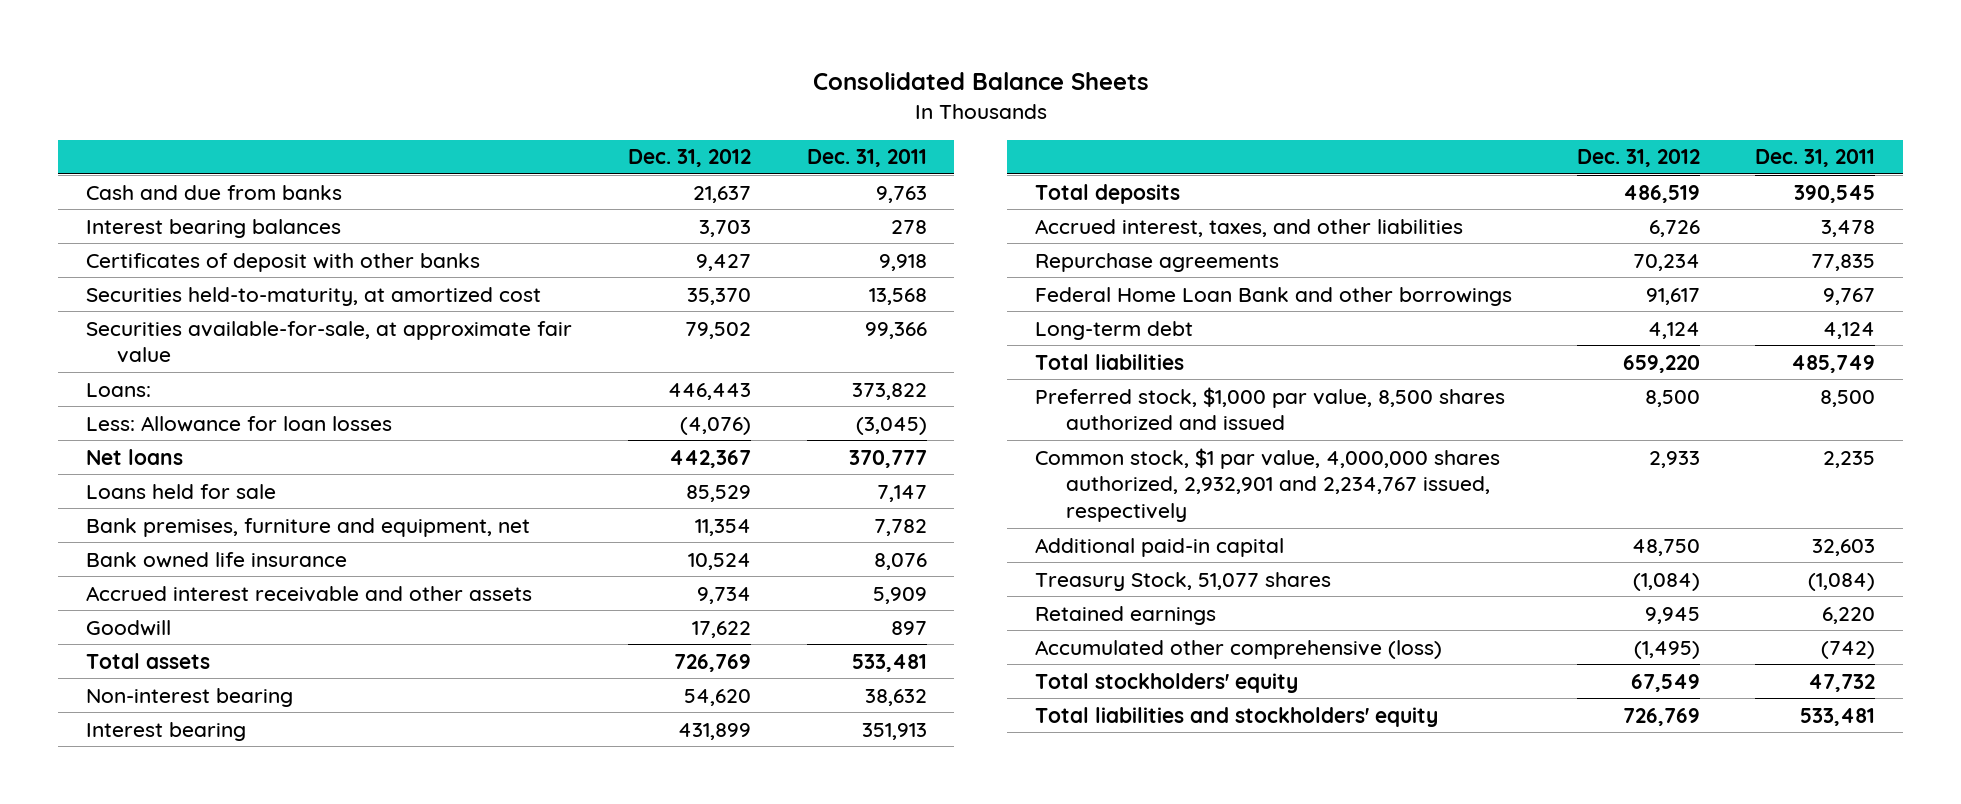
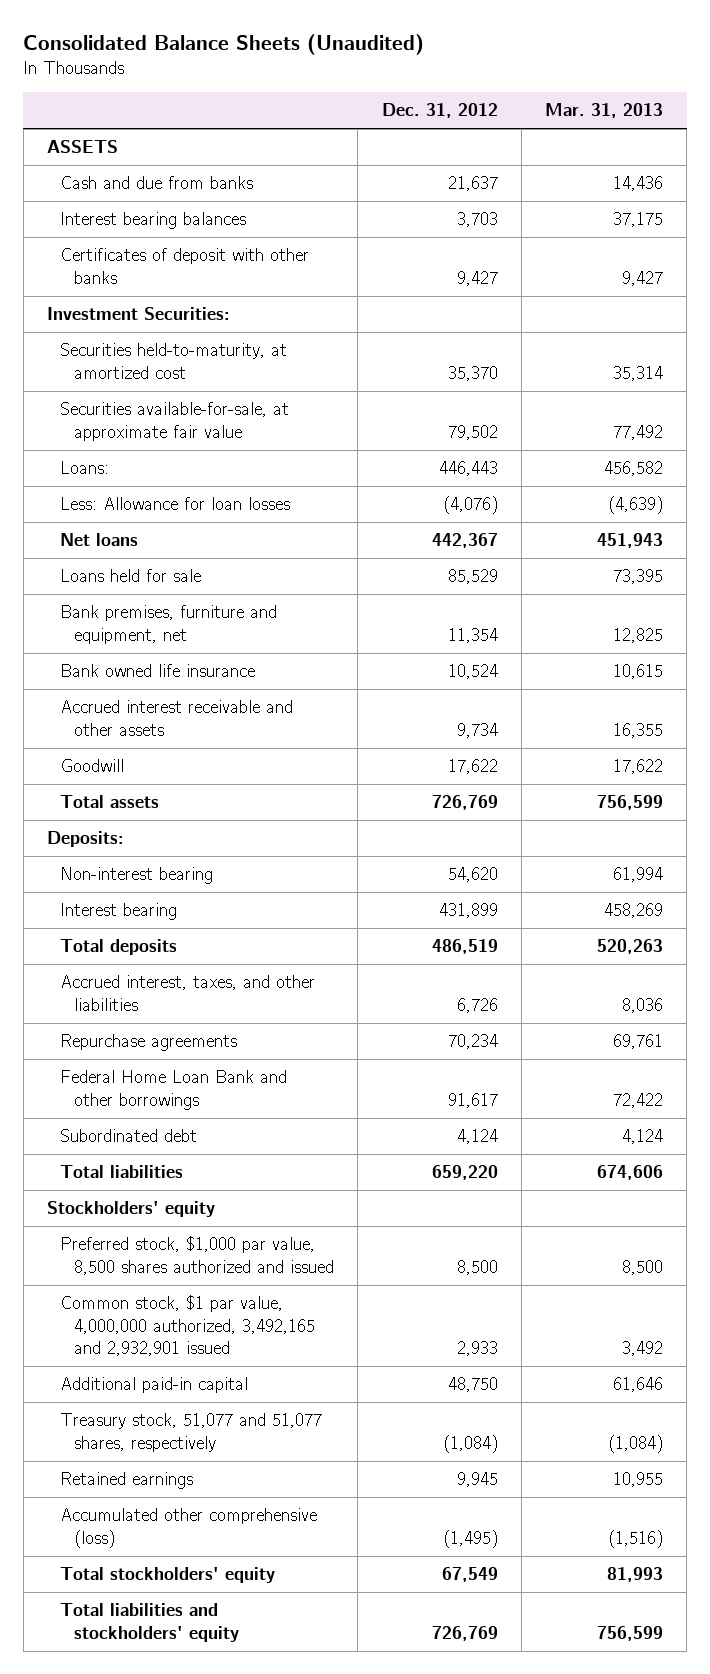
- Consolidated Balance Sheets
+ Consolidated Balance Sheets (Unaudited)
- | Dec. 31, 2012 | Dec. 31, 2011
+ | Dec. 31, 2012 | Mar. 31, 2013
+ ASSETS
+ Investment Securities:
+ Deposits:
- Long-term debt | 4,124 | 4,124
+ Subordinated debt | 4,124 | 4,124
+ Stockholders' equity
- Common stock, $1 par value, 4,000,000 shares authorized, 2,932,901 and 2,234,767 issued, respectively | 2,933 | 2,235
+ Common stock, $1 par value, 4,000,000 authorized, 3,492,165 and 2,932,901 issued | 2,933 | 3,492
- Treasury Stock, 51,077 shares | (1,084) | (1,084)
+ Treasury stock, 51,077 and 51,077 shares, respectively | (1,084) | (1,084)

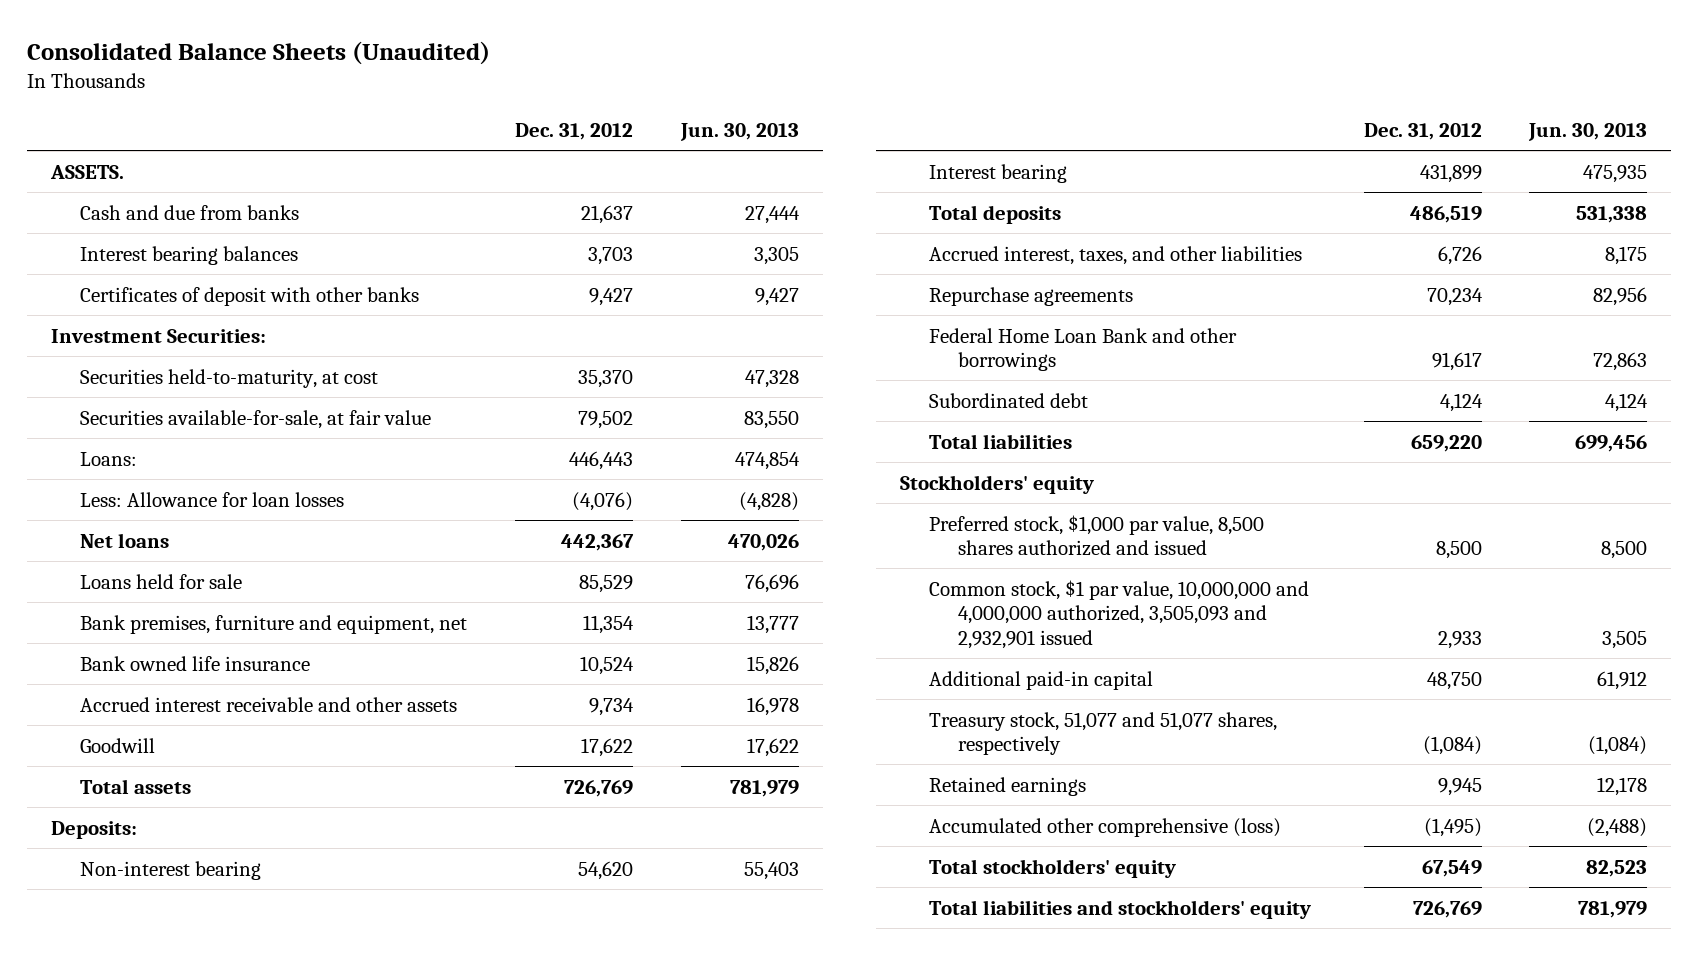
- | Dec. 31, 2012 | Mar. 31, 2013
+ | Dec. 31, 2012 | Jun. 30, 2013
- ASSETS
+ ASSETS.
- Securities held-to-maturity, at amortized cost | 35,370 | 35,314
- Securities available-for-sale, at approximate fair value | 79,502 | 77,492
+ Securities held-to-maturity, at cost | 35,370 | 47,328
+ Securities available-for-sale, at fair value | 79,502 | 83,550
- Common stock, $1 par value, 4,000,000 authorized, 3,492,165 and 2,932,901 issued | 2,933 | 3,492
+ Common stock, $1 par value, 10,000,000 and 4,000,000 authorized, 3,505,093 and 2,932,901 issued | 2,933 | 3,505

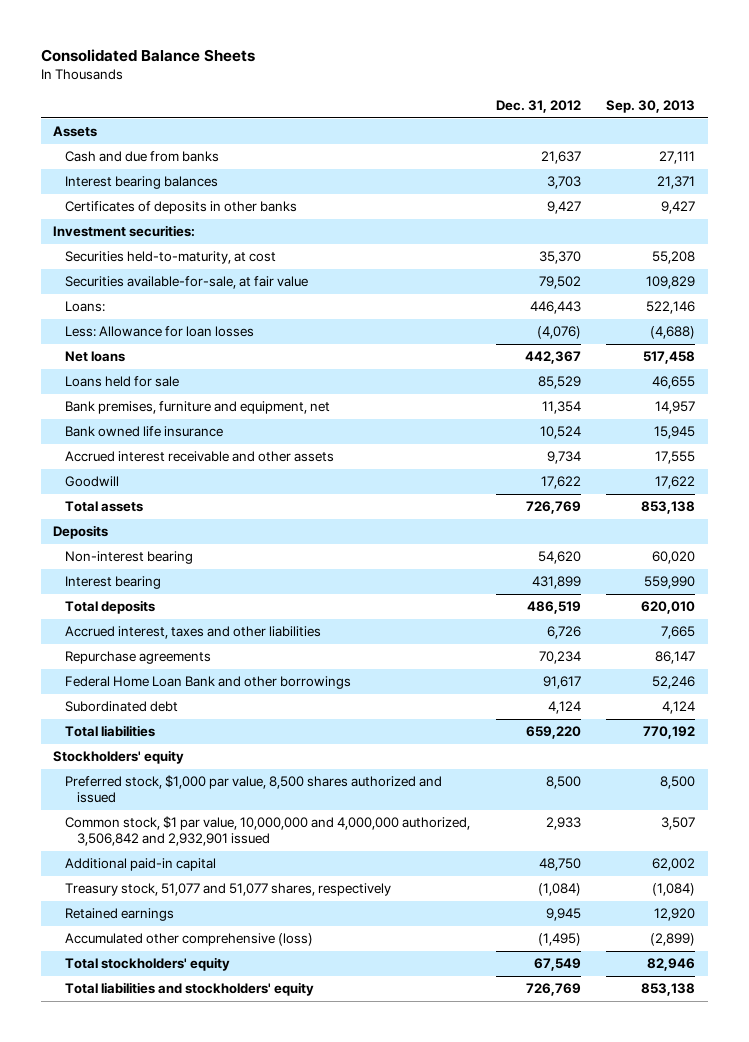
- Consolidated Balance Sheets (Unaudited)
+ Consolidated Balance Sheets
- | Dec. 31, 2012 | Jun. 30, 2013
+ | Dec. 31, 2012 | Sep. 30, 2013
- ASSETS.
+ Assets
- Certificates of deposit with other banks | 9,427 | 9,427
- Investment Securities:
+ Certificates of deposits in other banks | 9,427 | 9,427
+ Investment securities:
- Deposits:
+ Deposits
- Accrued interest, taxes, and other liabilities | 6,726 | 8,175
+ Accrued interest, taxes and other liabilities | 6,726 | 7,665
- Common stock, $1 par value, 10,000,000 and 4,000,000 authorized, 3,505,093 and 2,932,901 issued | 2,933 | 3,505
+ Common stock, $1 par value, 10,000,000 and 4,000,000 authorized, 3,506,842 and 2,932,901 issued | 2,933 | 3,507

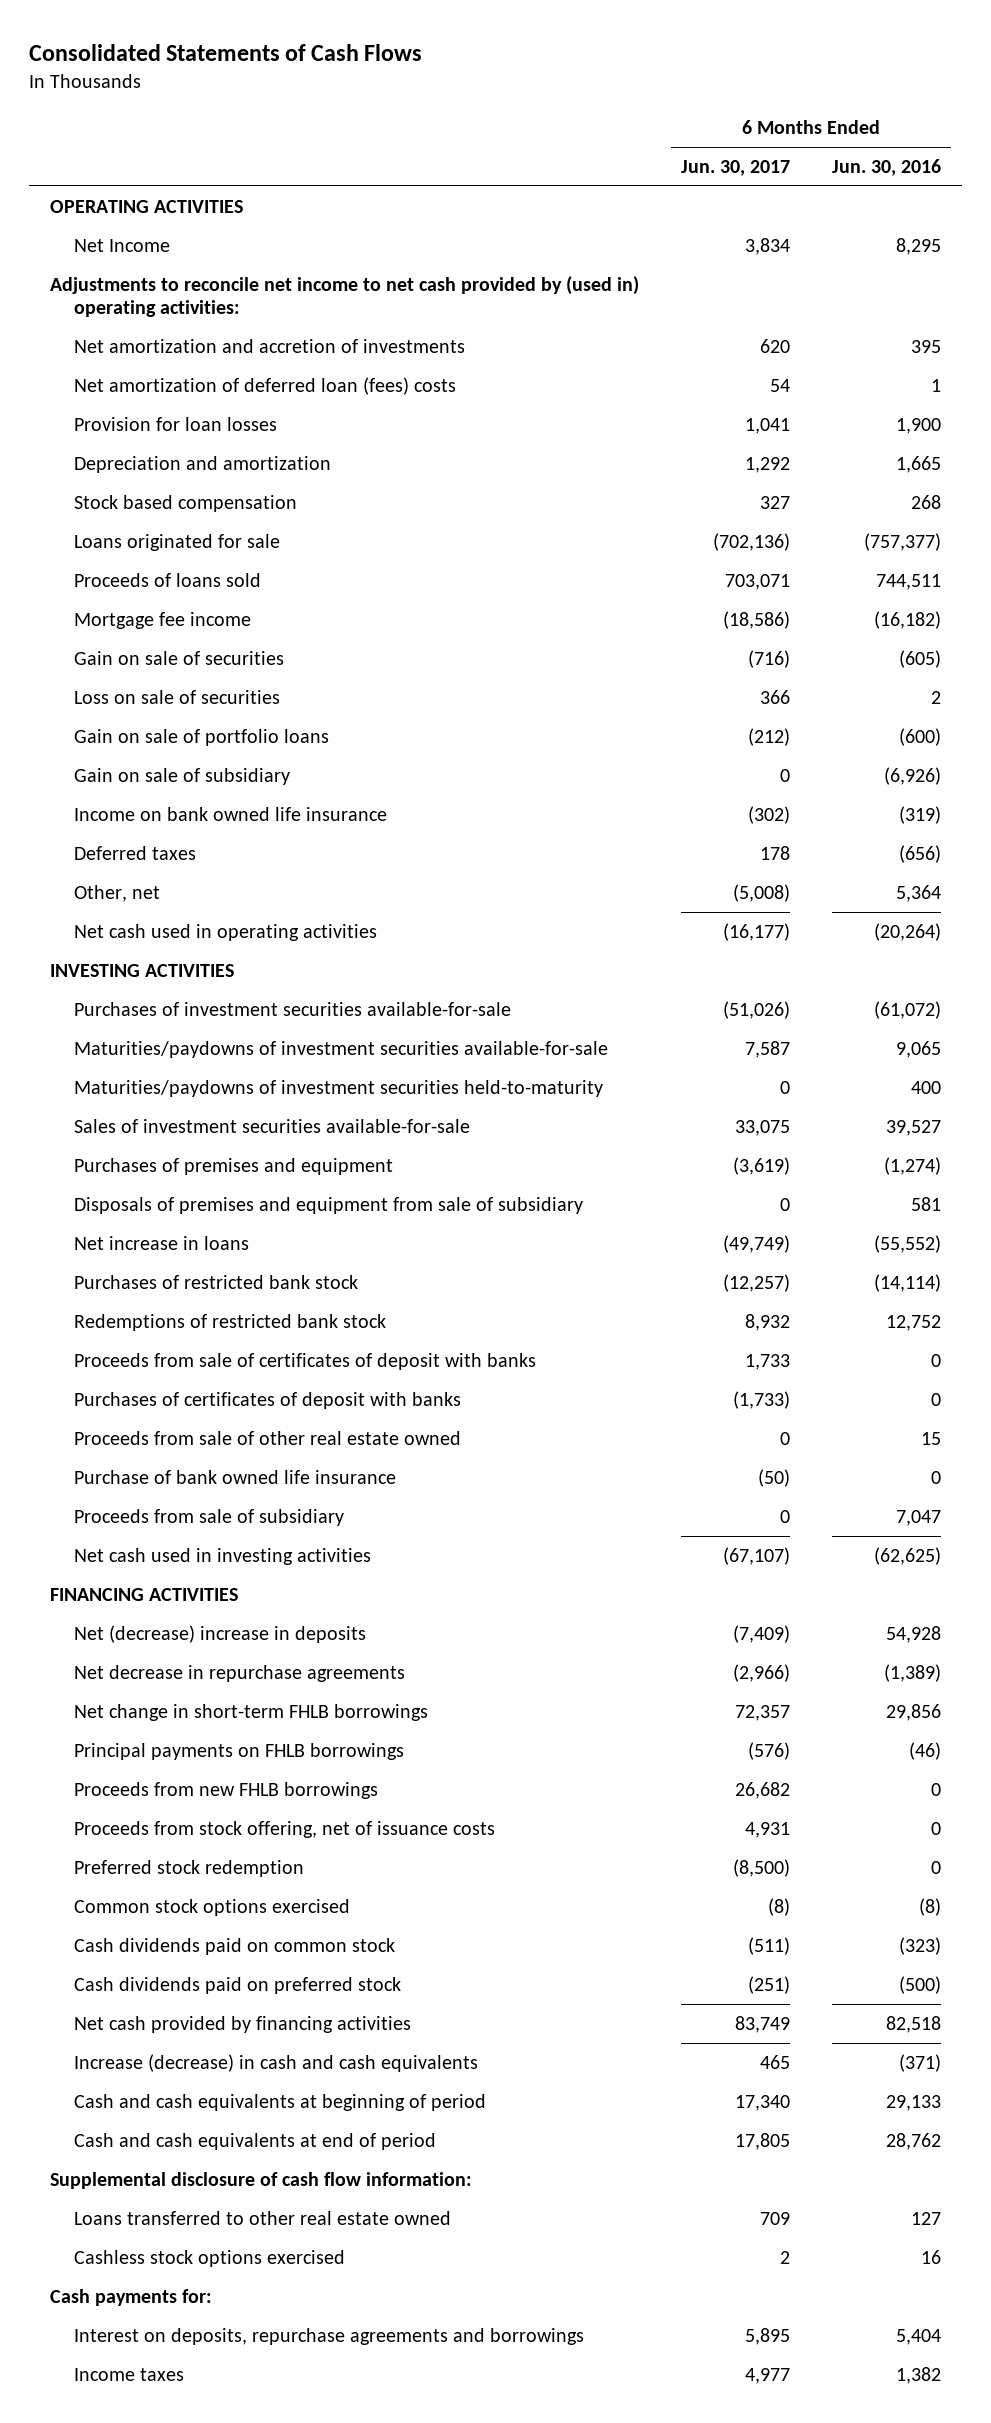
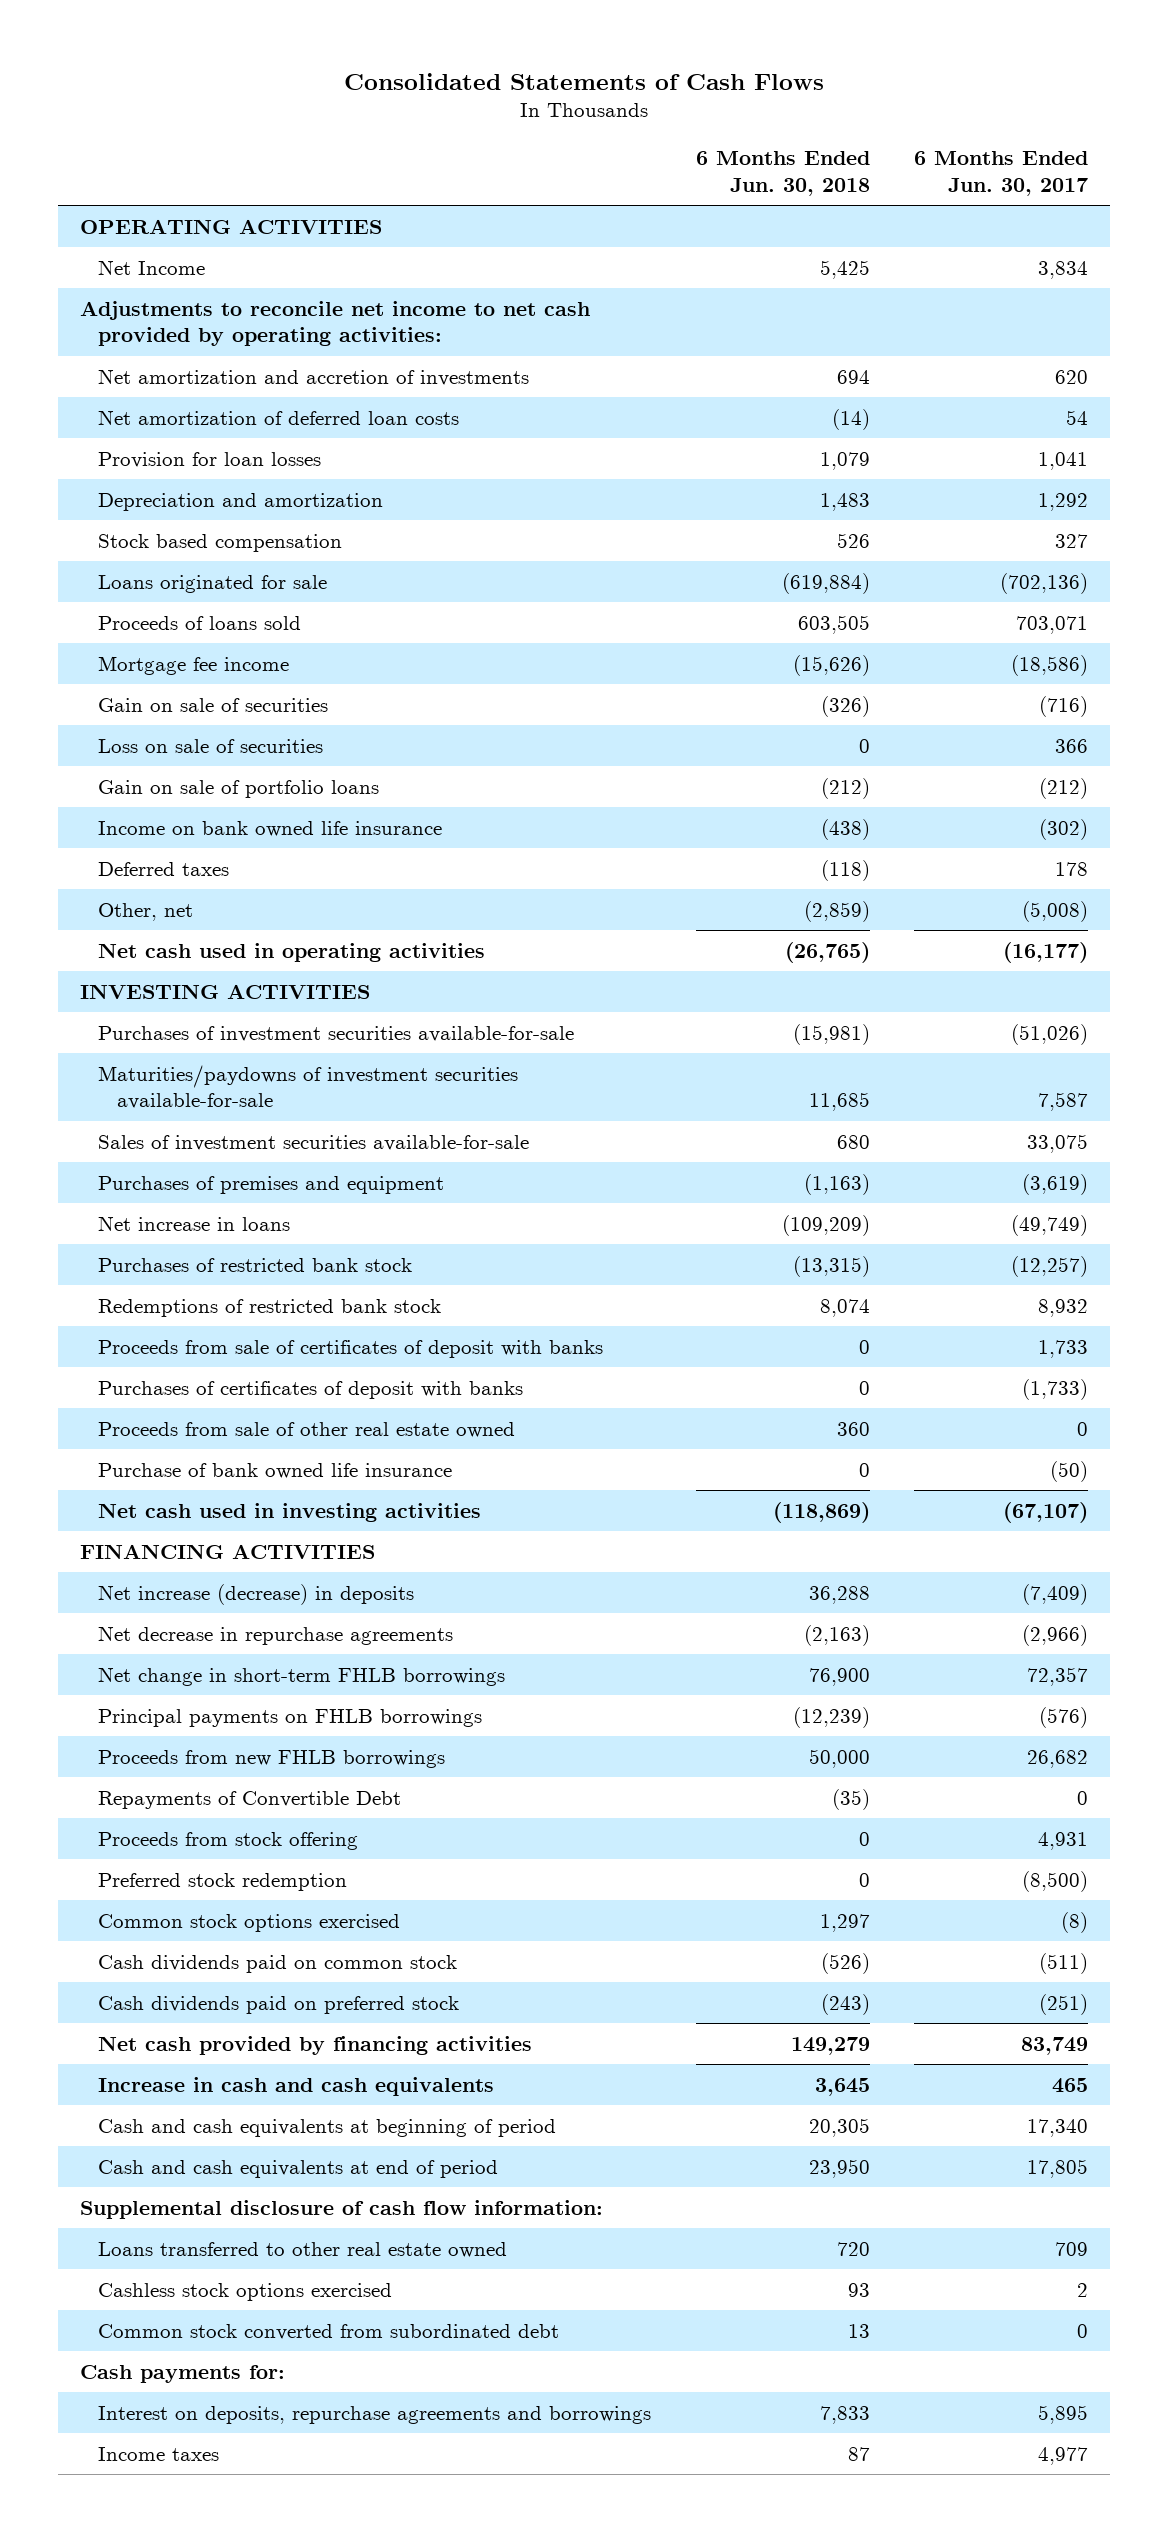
- | 6 Months Ended Jun. 30, 2017 | 6 Months Ended Jun. 30, 2016
+ | 6 Months Ended Jun. 30, 2018 | 6 Months Ended Jun. 30, 2017
- Adjustments to reconcile net income to net cash provided by (used in) operating activities:
+ Adjustments to reconcile net income to net cash provided by operating activities:
- Net amortization of deferred loan (fees) costs | 54 | 1
+ Net amortization of deferred loan costs | (14) | 54
- Gain on sale of subsidiary | 0 | (6,926)
- Maturities/paydowns of investment securities held-to-maturity | 0 | 400
- Disposals of premises and equipment from sale of subsidiary | 0 | 581
- Proceeds from sale of subsidiary | 0 | 7,047
- Net (decrease) increase in deposits | (7,409) | 54,928
+ Net increase (decrease) in deposits | 36,288 | (7,409)
- Proceeds from stock offering, net of issuance costs | 4,931 | 0
+ Repayments of Convertible Debt | (35) | 0
+ Proceeds from stock offering | 0 | 4,931
- Increase (decrease) in cash and cash equivalents | 465 | (371)
+ Increase in cash and cash equivalents | 3,645 | 465
+ Common stock converted from subordinated debt | 13 | 0

